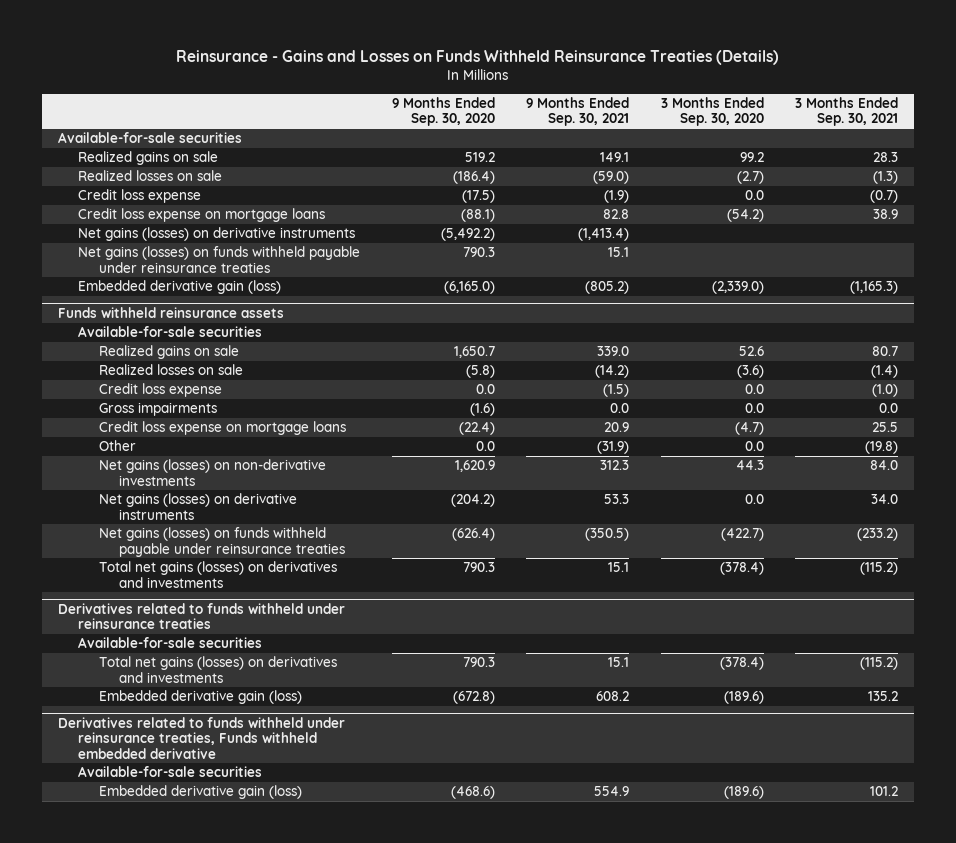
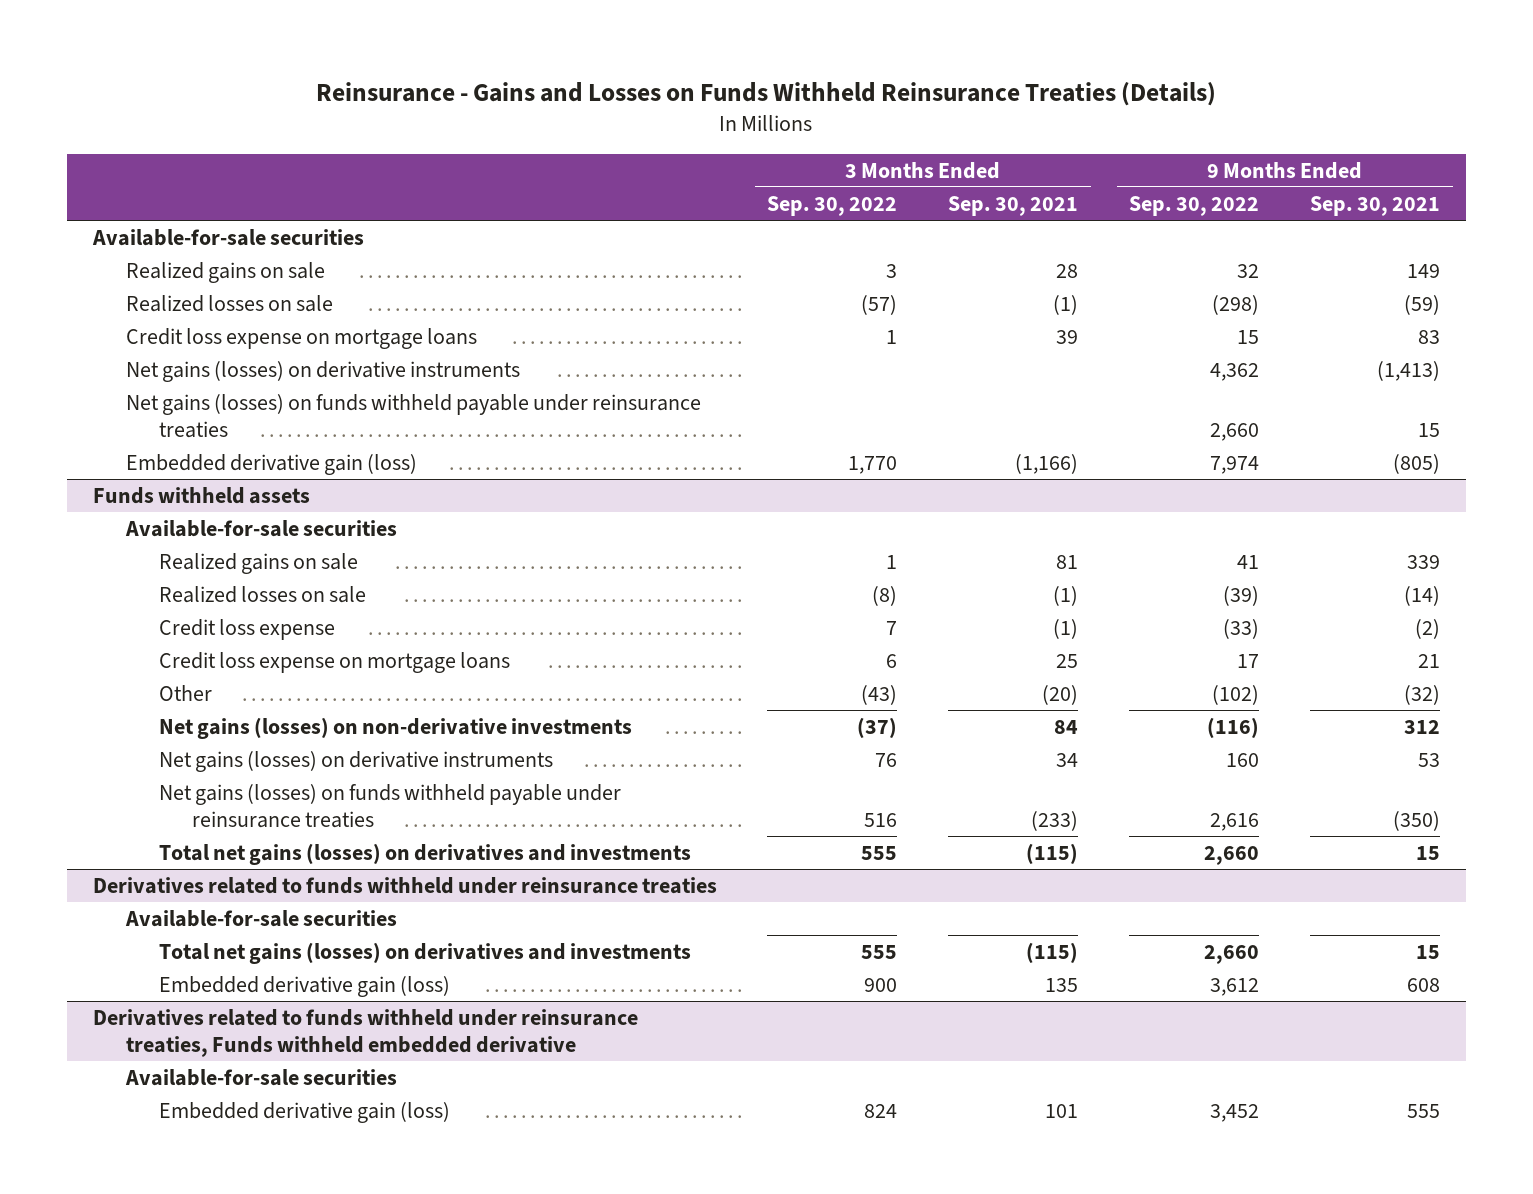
- | 9 Months Ended Sep. 30, 2020 | 9 Months Ended Sep. 30, 2021 | 3 Months Ended Sep. 30, 2020 | 3 Months Ended Sep. 30, 2021
+ | 3 Months Ended Sep. 30, 2022 | 3 Months Ended Sep. 30, 2021 | 9 Months Ended Sep. 30, 2022 | 9 Months Ended Sep. 30, 2021
- Realized gains on sale | 519.2 | 149.1 | 99.2 | 28.3
- Realized losses on sale | (186.4) | (59.0) | (2.7) | (1.3)
- Credit loss expense | (17.5) | (1.9) | 0.0 | (0.7)
- Credit loss expense on mortgage loans | (88.1) | 82.8 | (54.2) | 38.9
- Net gains (losses) on derivative instruments | (5,492.2) | (1,413.4) | |
- Net gains (losses) on funds withheld payable under reinsurance treaties | 790.3 | 15.1 | |
- Embedded derivative gain (loss) | (6,165.0) | (805.2) | (2,339.0) | (1,165.3)
- Funds withheld reinsurance assets
+ Realized gains on sale | 3 | 28 | 32 | 149
+ Realized losses on sale | (57) | (1) | (298) | (59)
+ Credit loss expense on mortgage loans | 1 | 39 | 15 | 83
+ Net gains (losses) on derivative instruments | | | 4,362 | (1,413)
+ Net gains (losses) on funds withheld payable under reinsurance treaties | | | 2,660 | 15
+ Embedded derivative gain (loss) | 1,770 | (1,166) | 7,974 | (805)
+ Funds withheld assets
- Realized gains on sale | 1,650.7 | 339.0 | 52.6 | 80.7
- Realized losses on sale | (5.8) | (14.2) | (3.6) | (1.4)
- Credit loss expense | 0.0 | (1.5) | 0.0 | (1.0)
- Gross impairments | (1.6) | 0.0 | 0.0 | 0.0
- Credit loss expense on mortgage loans | (22.4) | 20.9 | (4.7) | 25.5
- Other | 0.0 | (31.9) | 0.0 | (19.8)
- Net gains (losses) on non-derivative investments | 1,620.9 | 312.3 | 44.3 | 84.0
- Net gains (losses) on derivative instruments | (204.2) | 53.3 | 0.0 | 34.0
- Net gains (losses) on funds withheld payable under reinsurance treaties | (626.4) | (350.5) | (422.7) | (233.2)
- Total net gains (losses) on derivatives and investments | 790.3 | 15.1 | (378.4) | (115.2)
+ Realized gains on sale | 1 | 81 | 41 | 339
+ Realized losses on sale | (8) | (1) | (39) | (14)
+ Credit loss expense | 7 | (1) | (33) | (2)
+ Credit loss expense on mortgage loans | 6 | 25 | 17 | 21
+ Other | (43) | (20) | (102) | (32)
+ Net gains (losses) on non-derivative investments | (37) | 84 | (116) | 312
+ Net gains (losses) on derivative instruments | 76 | 34 | 160 | 53
+ Net gains (losses) on funds withheld payable under reinsurance treaties | 516 | (233) | 2,616 | (350)
+ Total net gains (losses) on derivatives and investments | 555 | (115) | 2,660 | 15
@ Derivatives related to funds withheld under reinsurance treaties
- Total net gains (losses) on derivatives and investments | 790.3 | 15.1 | (378.4) | (115.2)
- Embedded derivative gain (loss) | (672.8) | 608.2 | (189.6) | 135.2
+ Total net gains (losses) on derivatives and investments | 555 | (115) | 2,660 | 15
+ Embedded derivative gain (loss) | 900 | 135 | 3,612 | 608
@ Derivatives related to funds withheld under reinsurance treaties, Funds withheld embedded derivative
- Embedded derivative gain (loss) | (468.6) | 554.9 | (189.6) | 101.2
+ Embedded derivative gain (loss) | 824 | 101 | 3,452 | 555

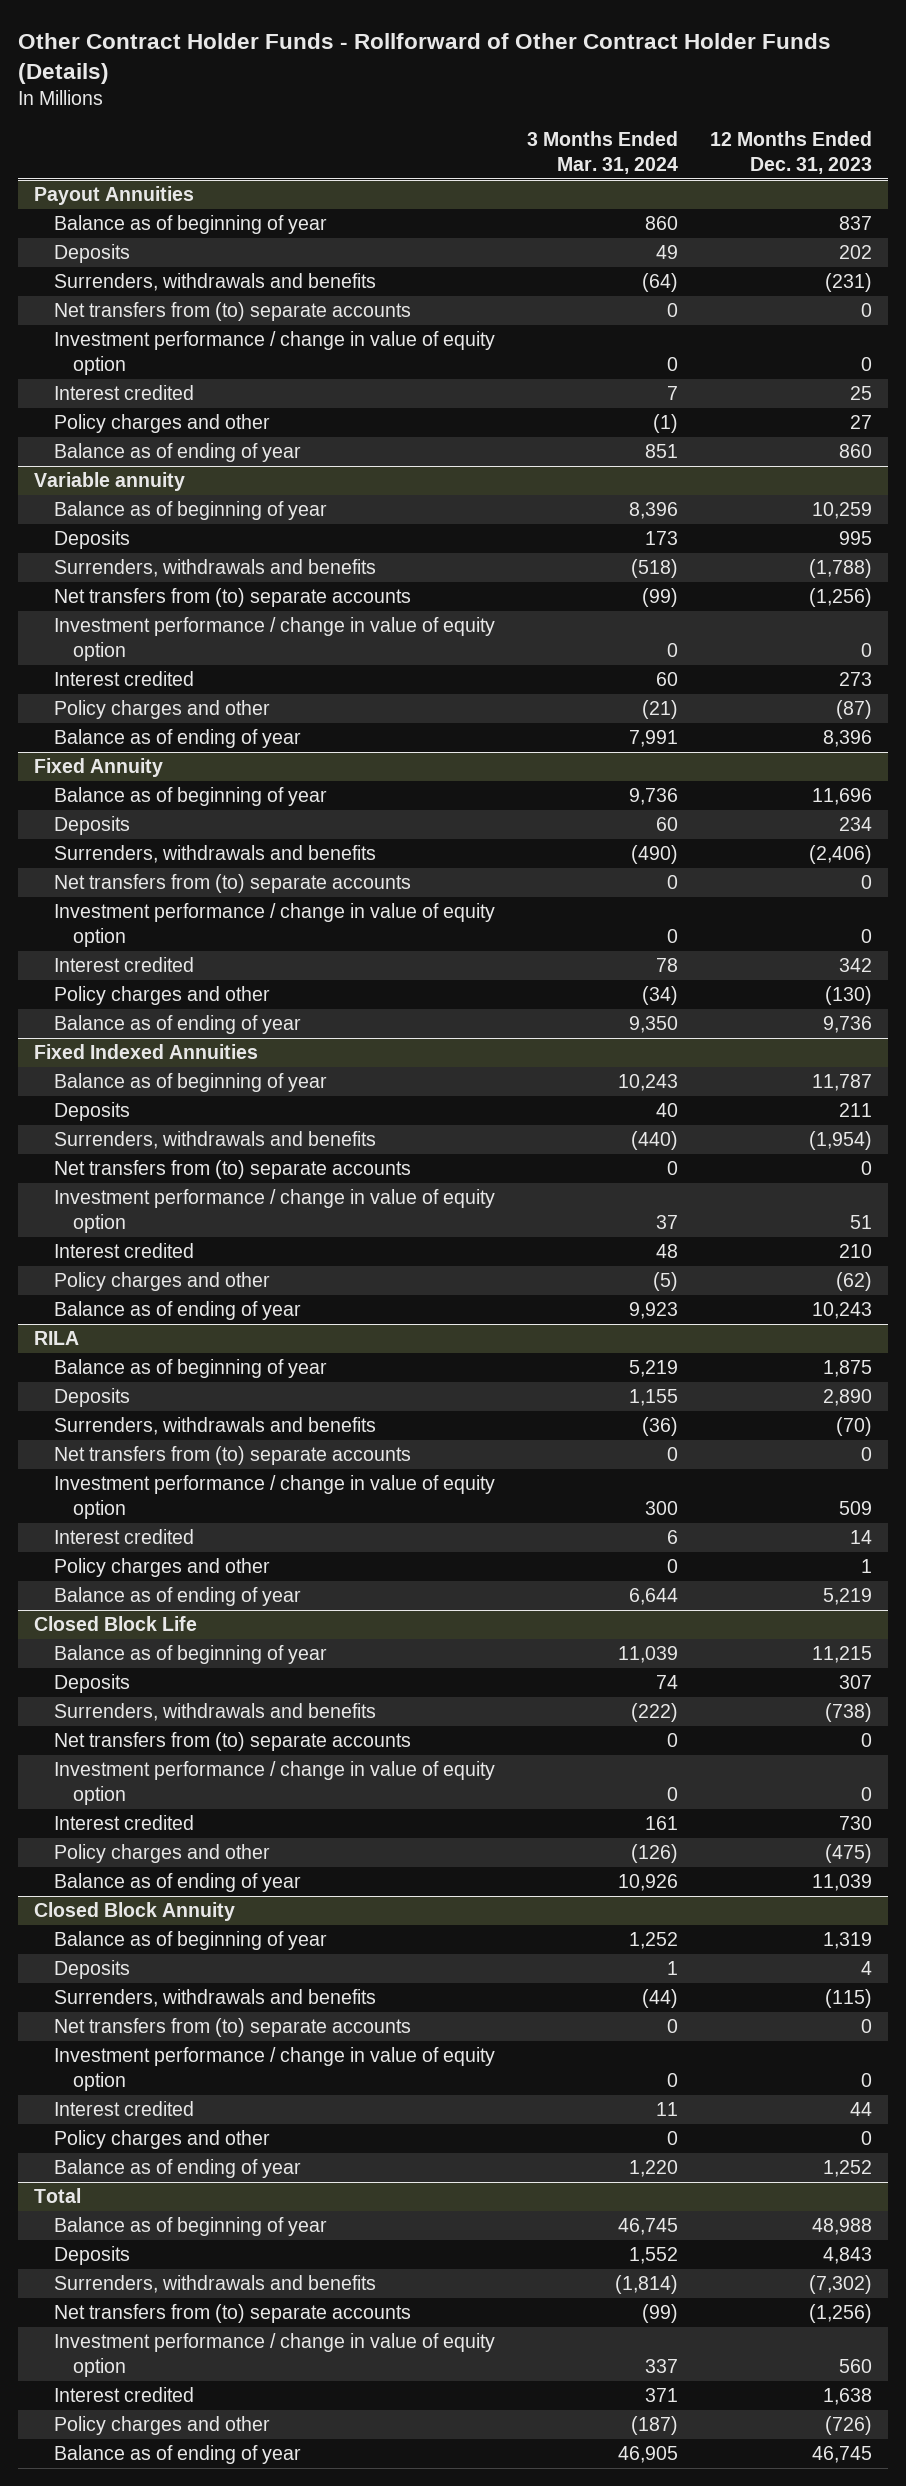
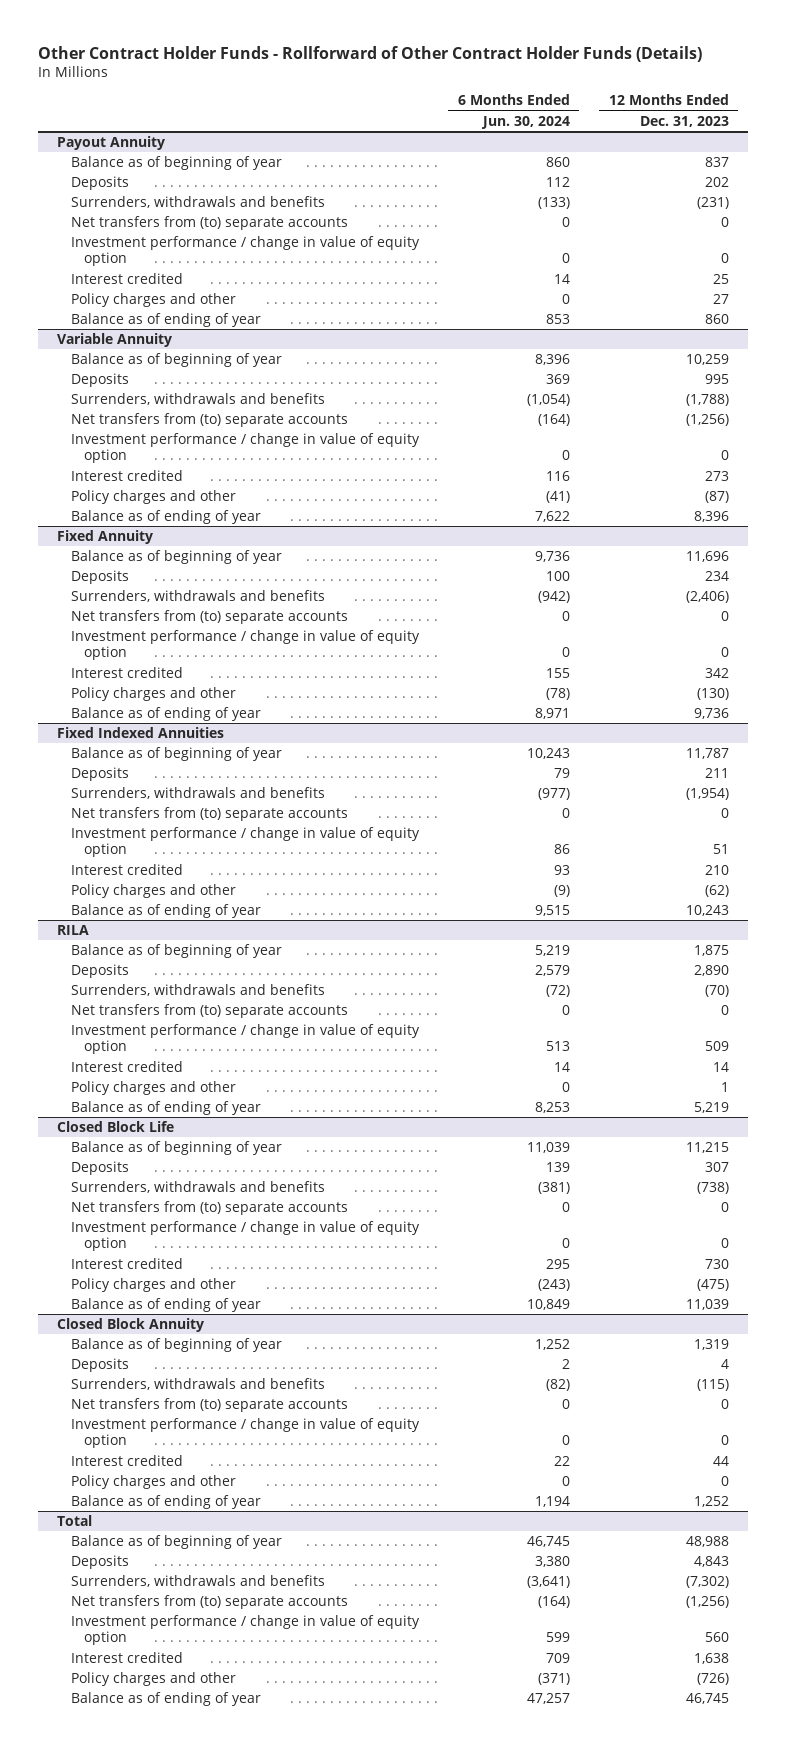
- | 3 Months Ended Mar. 31, 2024 | 12 Months Ended Dec. 31, 2023
+ | 6 Months Ended Jun. 30, 2024 | 12 Months Ended Dec. 31, 2023
- Payout Annuities
+ Payout Annuity
- Variable annuity
+ Variable Annuity

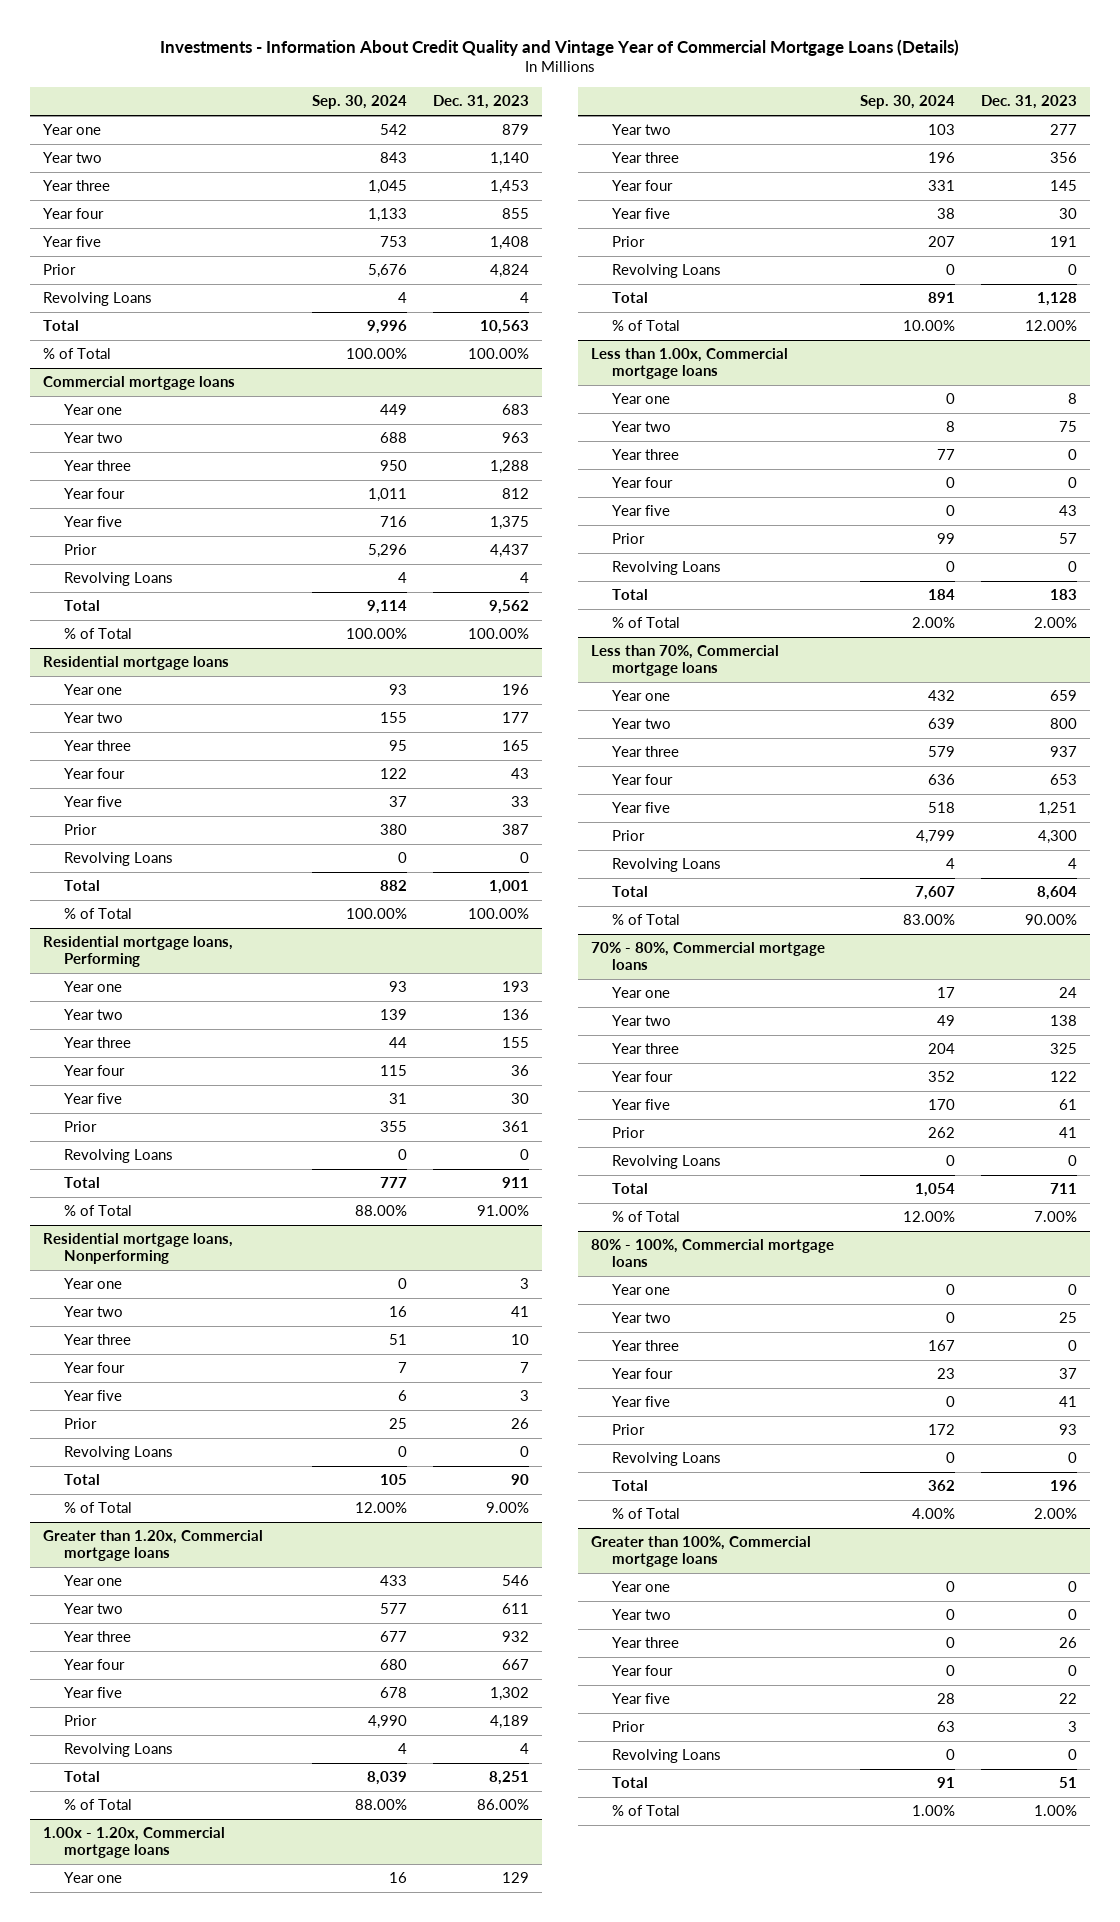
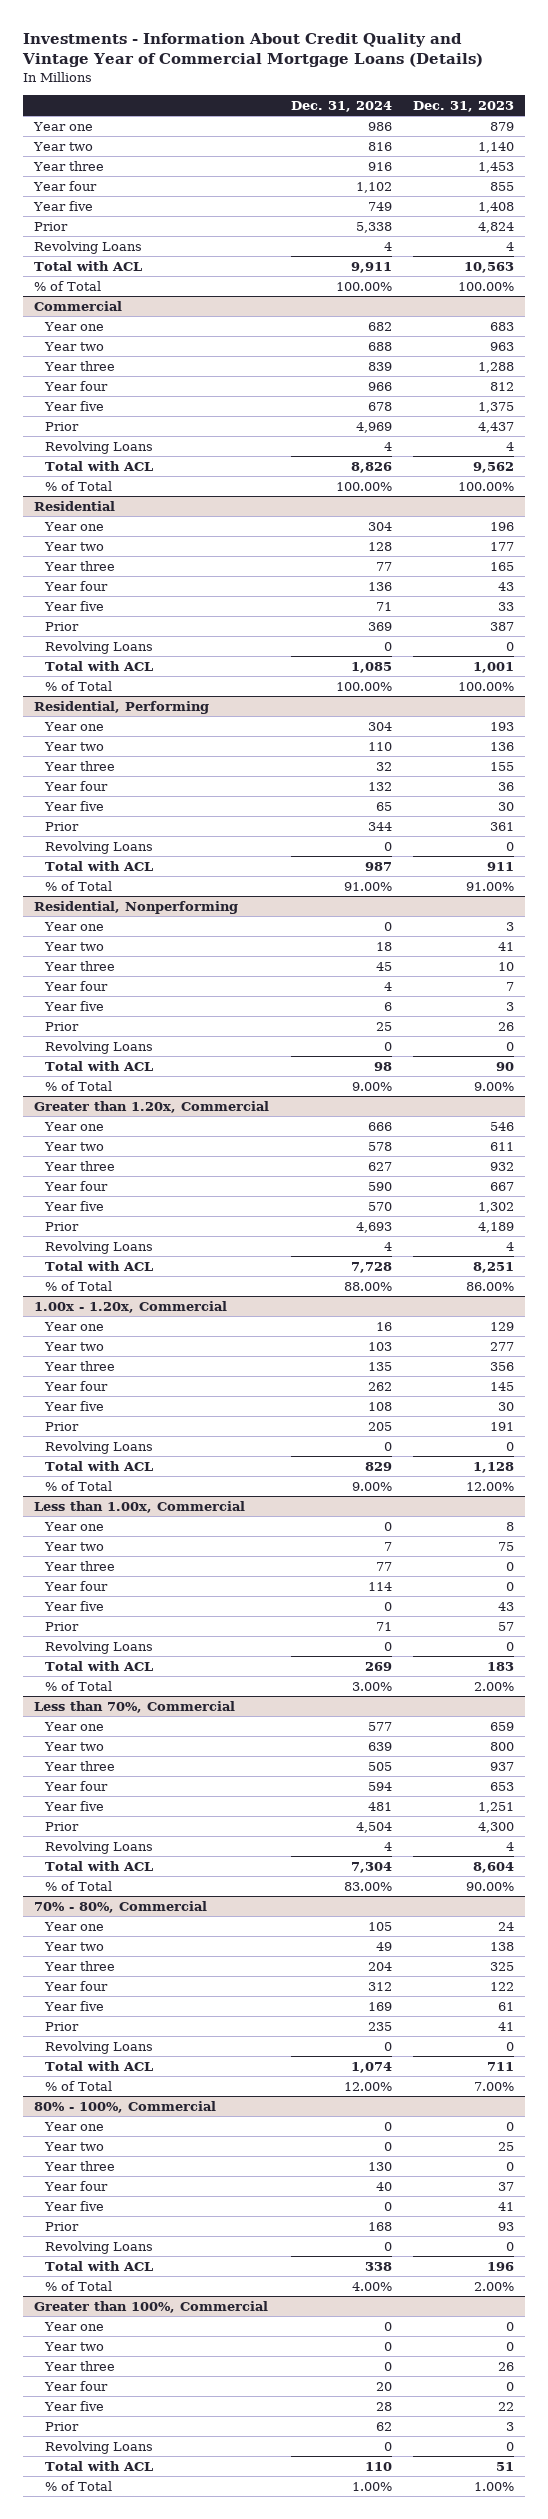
- | Sep. 30, 2024 | Dec. 31, 2023
+ | Dec. 31, 2024 | Dec. 31, 2023
- Total | 9,996 | 10,563
+ Total with ACL | 9,911 | 10,563
- Commercial mortgage loans
+ Commercial
- Total | 9,114 | 9,562
+ Total with ACL | 8,826 | 9,562
- Residential mortgage loans
+ Residential
- Total | 882 | 1,001
+ Total with ACL | 1,085 | 1,001
- Residential mortgage loans, Performing
+ Residential, Performing
- Total | 777 | 911
+ Total with ACL | 987 | 911
- Residential mortgage loans, Nonperforming
+ Residential, Nonperforming
- Total | 105 | 90
+ Total with ACL | 98 | 90
- Greater than 1.20x, Commercial mortgage loans
+ Greater than 1.20x, Commercial
- Total | 8,039 | 8,251
+ Total with ACL | 7,728 | 8,251
- 1.00x - 1.20x, Commercial mortgage loans
+ 1.00x - 1.20x, Commercial
- Total | 891 | 1,128
+ Total with ACL | 829 | 1,128
- Less than 1.00x, Commercial mortgage loans
+ Less than 1.00x, Commercial
- Total | 184 | 183
+ Total with ACL | 269 | 183
- Less than 70%, Commercial mortgage loans
+ Less than 70%, Commercial
- Total | 7,607 | 8,604
+ Total with ACL | 7,304 | 8,604
- 70% - 80%, Commercial mortgage loans
+ 70% - 80%, Commercial
- Total | 1,054 | 711
+ Total with ACL | 1,074 | 711
- 80% - 100%, Commercial mortgage loans
+ 80% - 100%, Commercial
- Total | 362 | 196
+ Total with ACL | 338 | 196
- Greater than 100%, Commercial mortgage loans
+ Greater than 100%, Commercial
- Total | 91 | 51
+ Total with ACL | 110 | 51

